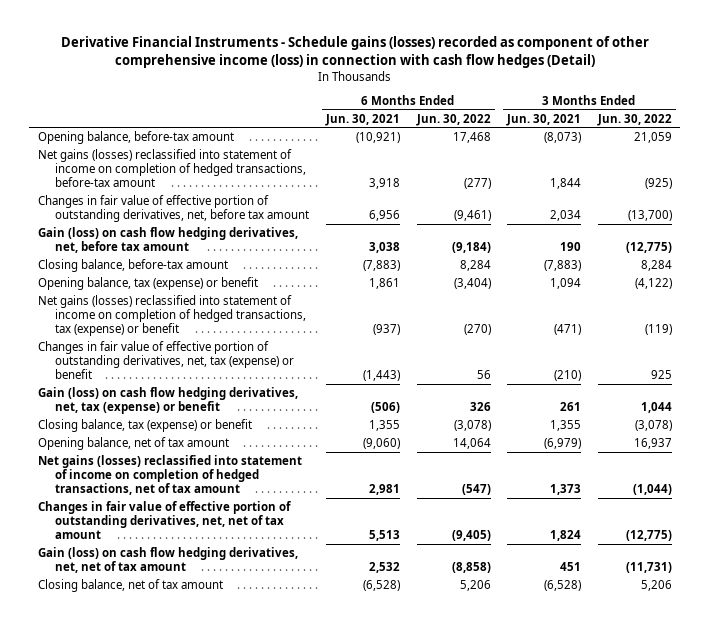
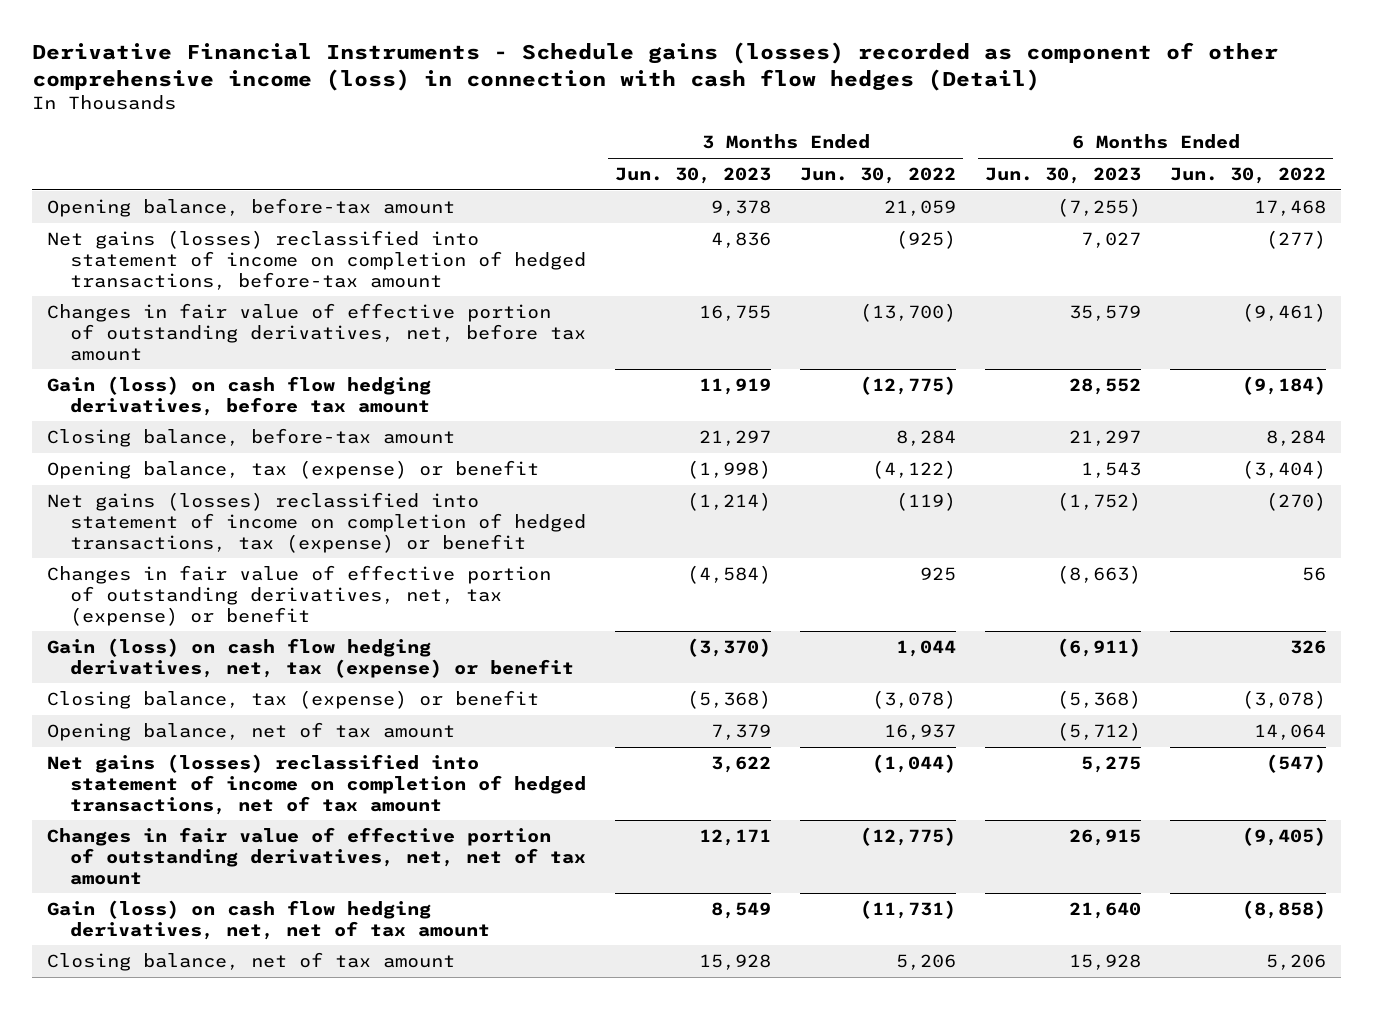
- | 6 Months Ended Jun. 30, 2021 | 6 Months Ended Jun. 30, 2022 | 3 Months Ended Jun. 30, 2021 | 3 Months Ended Jun. 30, 2022
+ | 3 Months Ended Jun. 30, 2023 | 3 Months Ended Jun. 30, 2022 | 6 Months Ended Jun. 30, 2023 | 6 Months Ended Jun. 30, 2022
- Gain (loss) on cash flow hedging derivatives, net, before tax amount | 3,038 | (9,184) | 190 | (12,775)
+ Gain (loss) on cash flow hedging derivatives, before tax amount | 11,919 | (12,775) | 28,552 | (9,184)

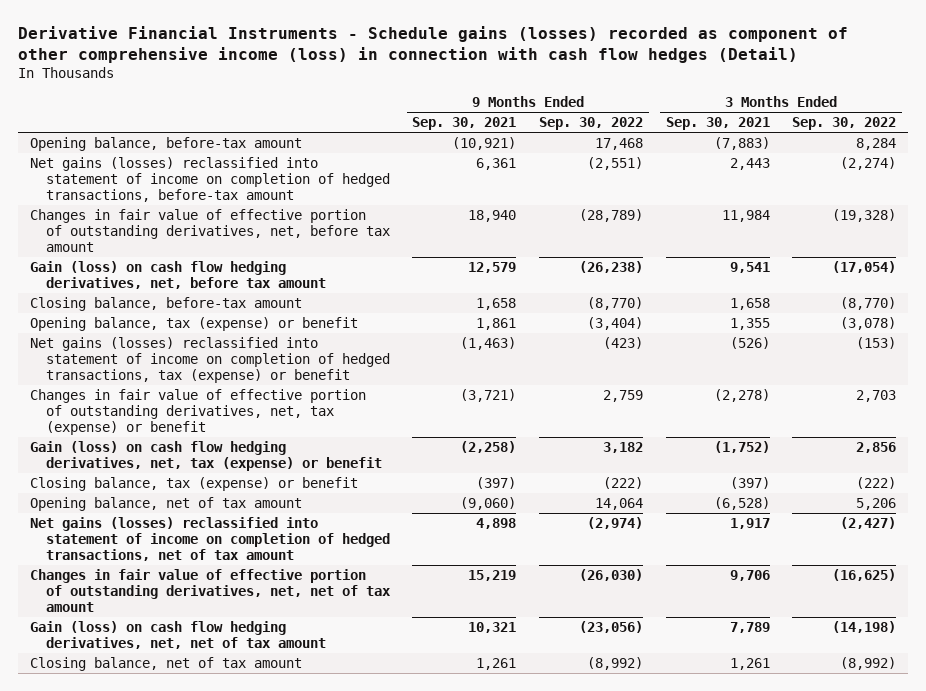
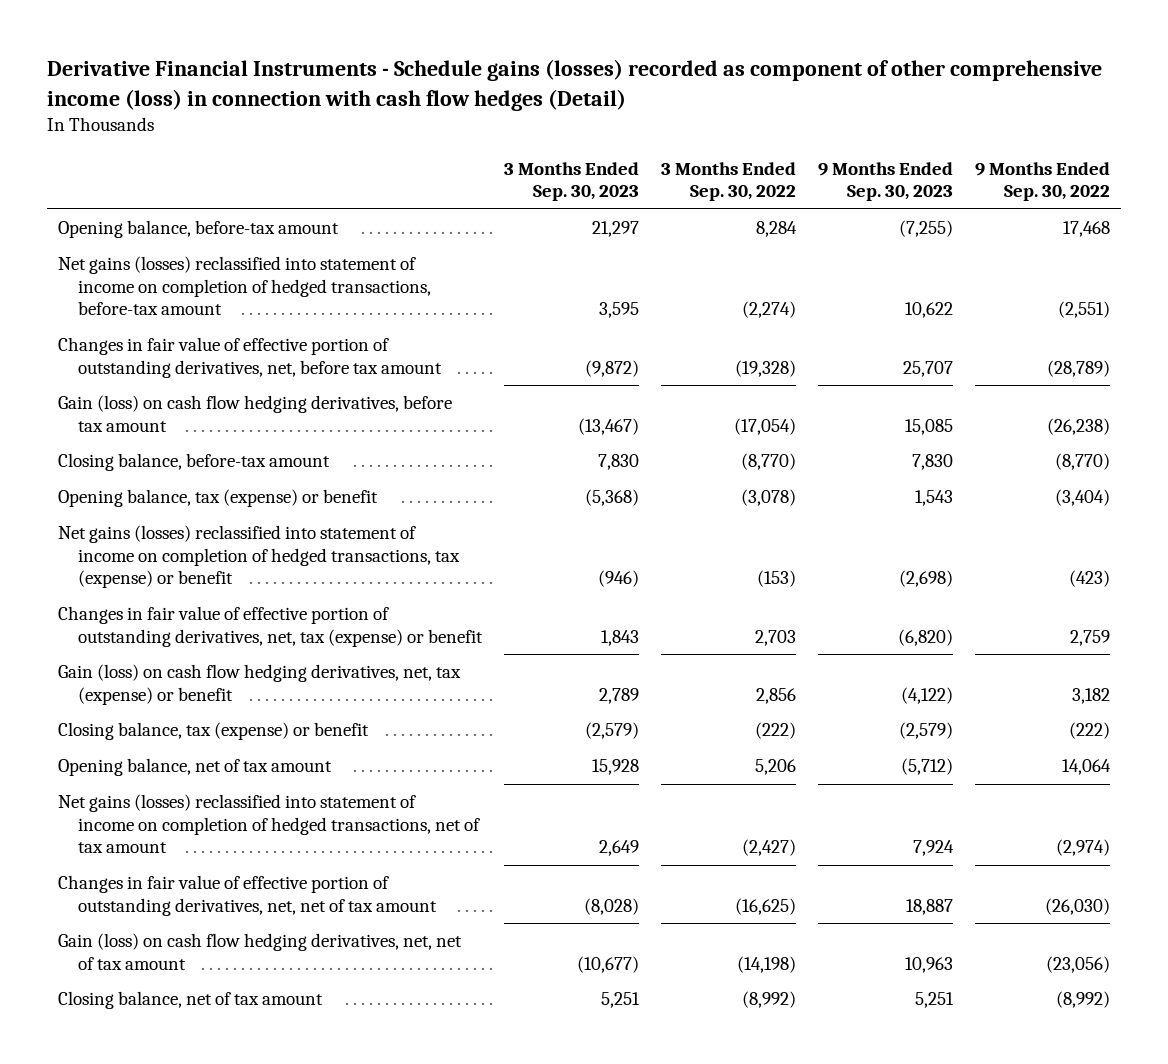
- | 9 Months Ended Sep. 30, 2021 | 9 Months Ended Sep. 30, 2022 | 3 Months Ended Sep. 30, 2021 | 3 Months Ended Sep. 30, 2022
+ | 3 Months Ended Sep. 30, 2023 | 3 Months Ended Sep. 30, 2022 | 9 Months Ended Sep. 30, 2023 | 9 Months Ended Sep. 30, 2022
- Gain (loss) on cash flow hedging derivatives, net, before tax amount | 12,579 | (26,238) | 9,541 | (17,054)
+ Gain (loss) on cash flow hedging derivatives, before tax amount | (13,467) | (17,054) | 15,085 | (26,238)

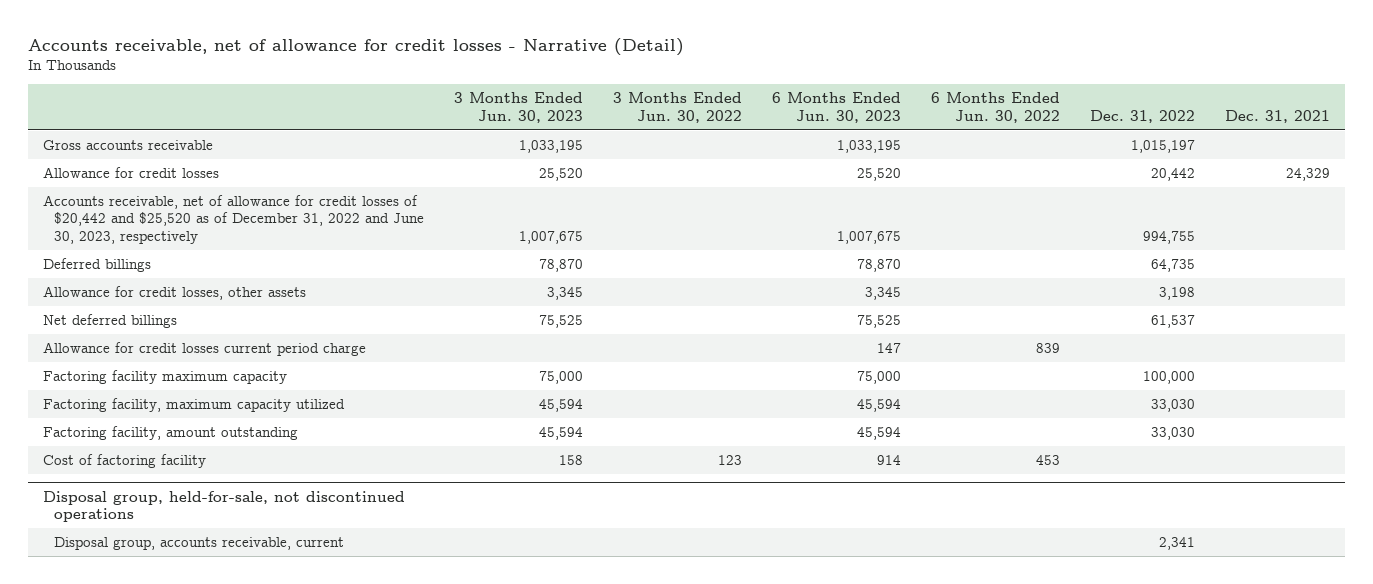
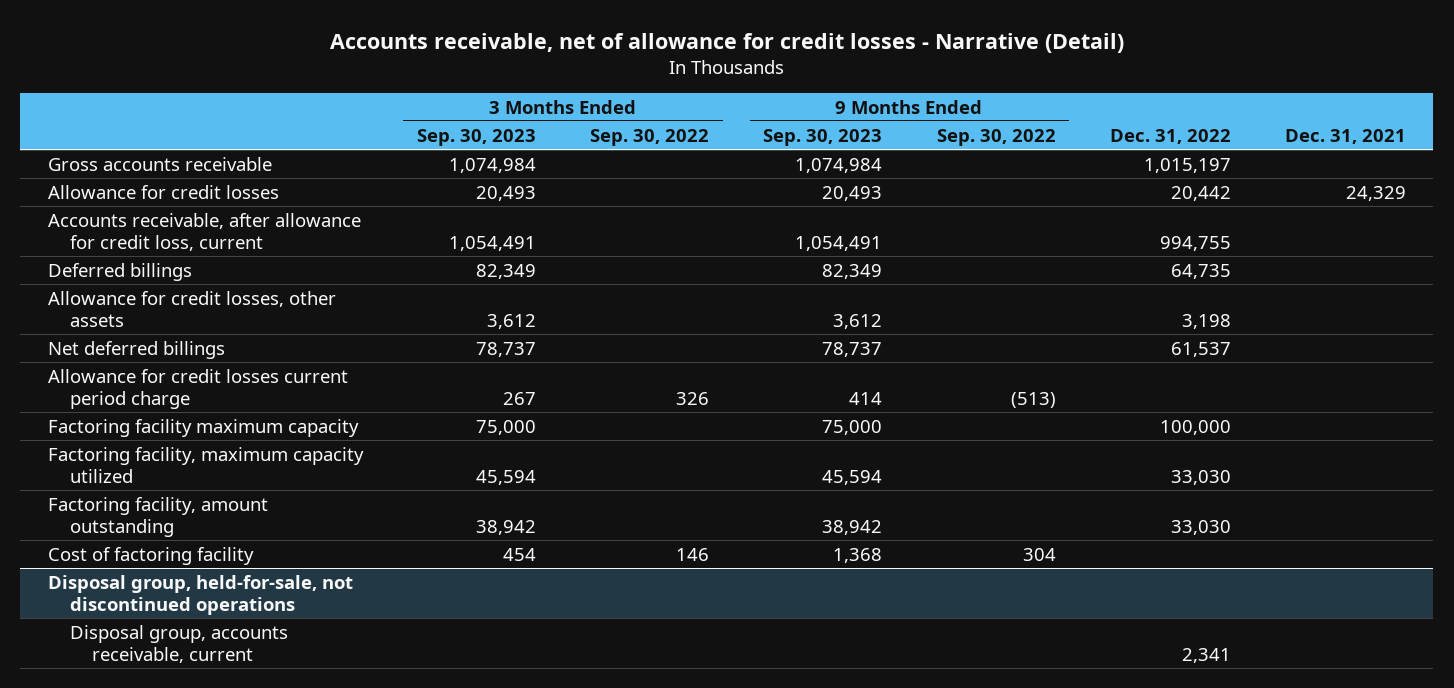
- | 3 Months Ended Jun. 30, 2023 | 3 Months Ended Jun. 30, 2022 | 6 Months Ended Jun. 30, 2023 | 6 Months Ended Jun. 30, 2022 | Dec. 31, 2022 | Dec. 31, 2021
+ | 3 Months Ended Sep. 30, 2023 | 3 Months Ended Sep. 30, 2022 | 9 Months Ended Sep. 30, 2023 | 9 Months Ended Sep. 30, 2022 | Dec. 31, 2022 | Dec. 31, 2021
- Accounts receivable, net of allowance for credit losses of $20,442 and $25,520 as of December 31, 2022 and June 30, 2023, respectively | 1,007,675 | | 1,007,675 | | 994,755 |
+ Accounts receivable, after allowance for credit loss, current | 1,054,491 | | 1,054,491 | | 994,755 |

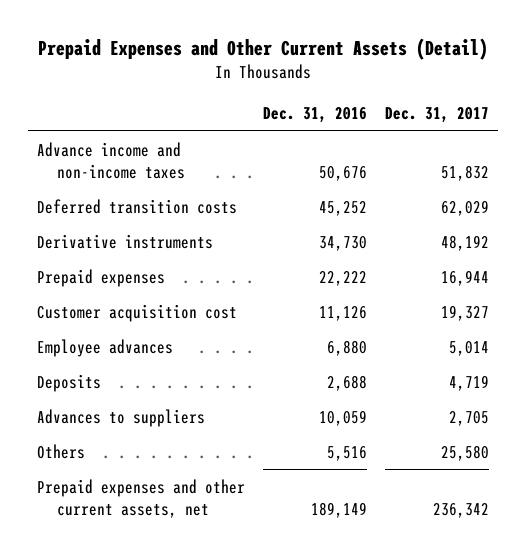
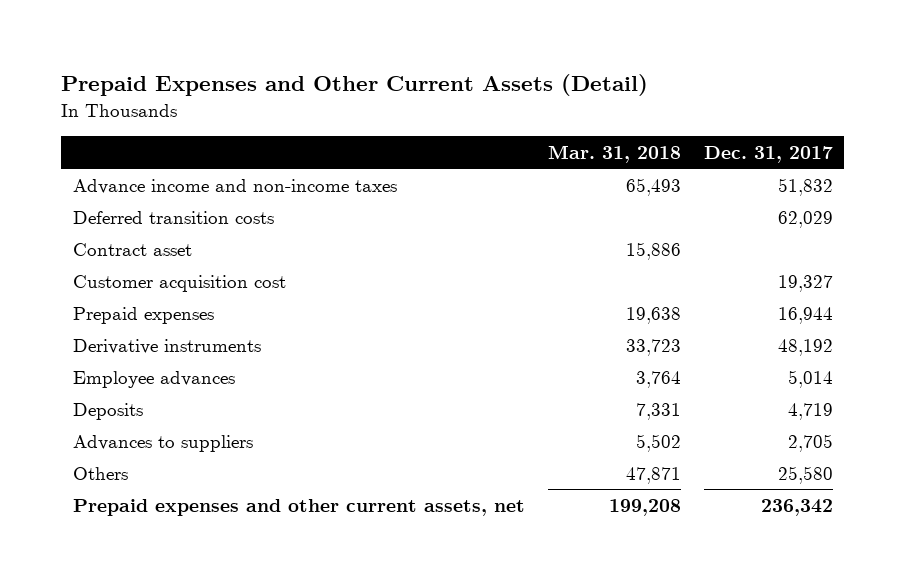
- | Dec. 31, 2016 | Dec. 31, 2017
+ | Mar. 31, 2018 | Dec. 31, 2017
+ Contract asset | 15,886 |
moved down: Prepaid expenses | 19,638 | 16,944
moved down: Derivative instruments | 33,723 | 48,192

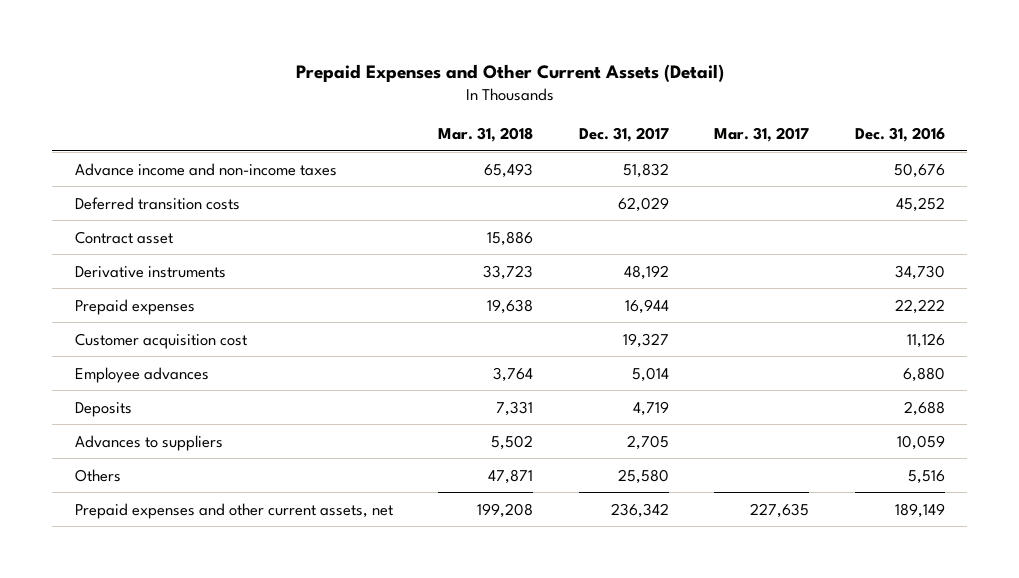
- | Mar. 31, 2018 | Dec. 31, 2017
+ | Mar. 31, 2018 | Dec. 31, 2017 | Mar. 31, 2017 | Dec. 31, 2016
moved down: Prepaid expenses | 19,638 | 16,944 | | 22,222
moved down: Customer acquisition cost | | 19,327 | | 11,126

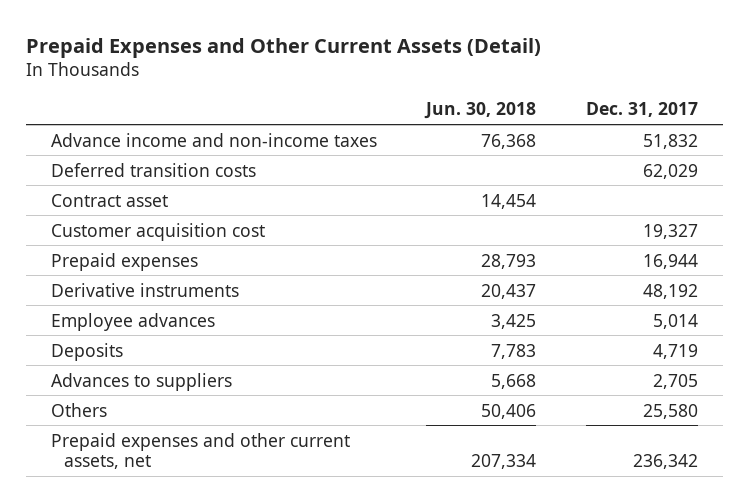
- | Mar. 31, 2018 | Dec. 31, 2017 | Mar. 31, 2017 | Dec. 31, 2016
+ | Jun. 30, 2018 | Dec. 31, 2017
moved down: Prepaid expenses | 28,793 | 16,944
moved down: Derivative instruments | 20,437 | 48,192

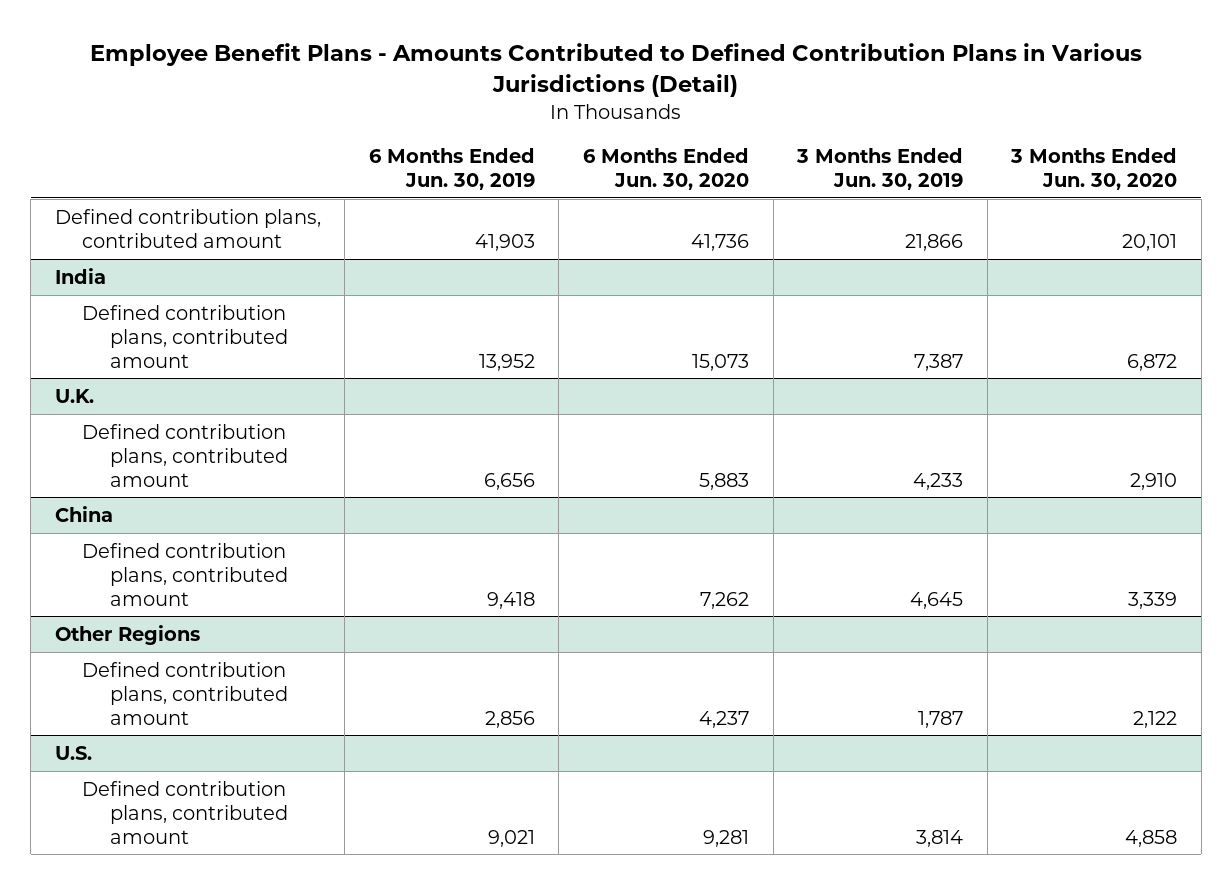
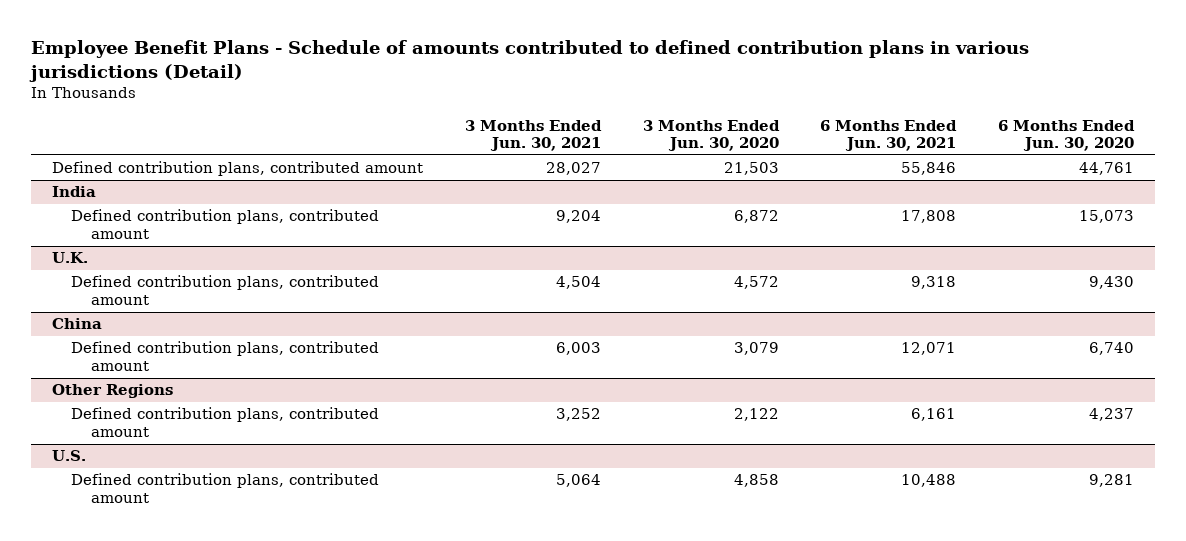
- Employee Benefit Plans - Amounts Contributed to Defined Contribution Plans in Various Jurisdictions (Detail)
+ Employee Benefit Plans - Schedule of amounts contributed to defined contribution plans in various jurisdictions (Detail)
- | 6 Months Ended Jun. 30, 2019 | 6 Months Ended Jun. 30, 2020 | 3 Months Ended Jun. 30, 2019 | 3 Months Ended Jun. 30, 2020
+ | 3 Months Ended Jun. 30, 2021 | 3 Months Ended Jun. 30, 2020 | 6 Months Ended Jun. 30, 2021 | 6 Months Ended Jun. 30, 2020
- Defined contribution plans, contributed amount | 41,903 | 41,736 | 21,866 | 20,101
+ Defined contribution plans, contributed amount | 28,027 | 21,503 | 55,846 | 44,761
@ U.K.
- Defined contribution plans, contributed amount | 6,656 | 5,883 | 4,233 | 2,910
+ Defined contribution plans, contributed amount | 4,504 | 4,572 | 9,318 | 9,430
@ China
- Defined contribution plans, contributed amount | 9,418 | 7,262 | 4,645 | 3,339
+ Defined contribution plans, contributed amount | 6,003 | 3,079 | 12,071 | 6,740

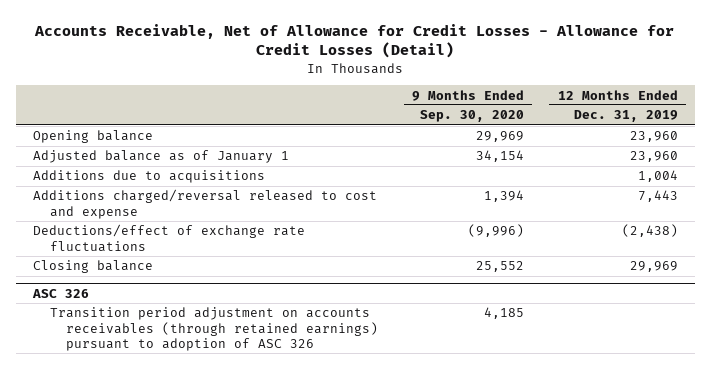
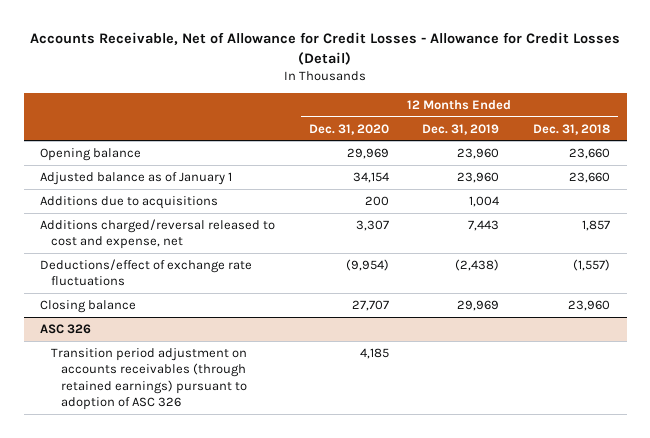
- | 9 Months Ended Sep. 30, 2020 | 12 Months Ended Dec. 31, 2019
+ | 12 Months Ended Dec. 31, 2020 | 12 Months Ended Dec. 31, 2019 | 12 Months Ended Dec. 31, 2018
- Additions charged/reversal released to cost and expense | 1,394 | 7,443
+ Additions charged/reversal released to cost and expense, net | 3,307 | 7,443 | 1,857

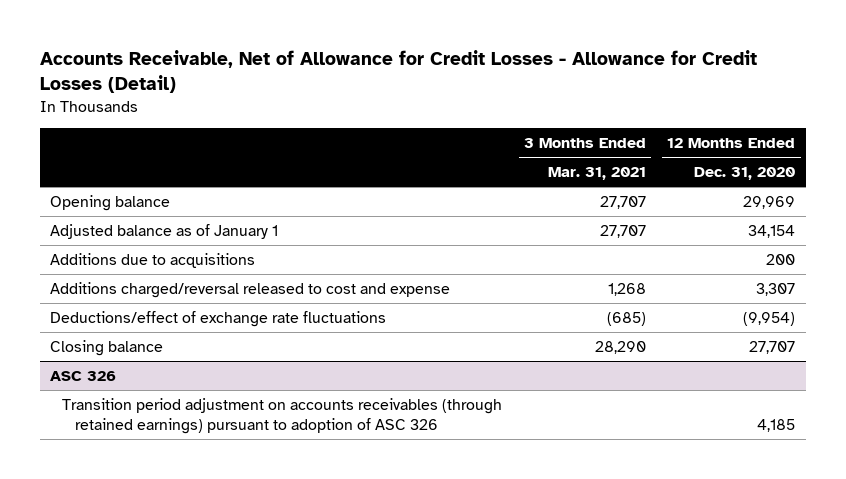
- | 12 Months Ended Dec. 31, 2020 | 12 Months Ended Dec. 31, 2019 | 12 Months Ended Dec. 31, 2018
+ | 3 Months Ended Mar. 31, 2021 | 12 Months Ended Dec. 31, 2020
- Additions charged/reversal released to cost and expense, net | 3,307 | 7,443 | 1,857
+ Additions charged/reversal released to cost and expense | 1,268 | 3,307

